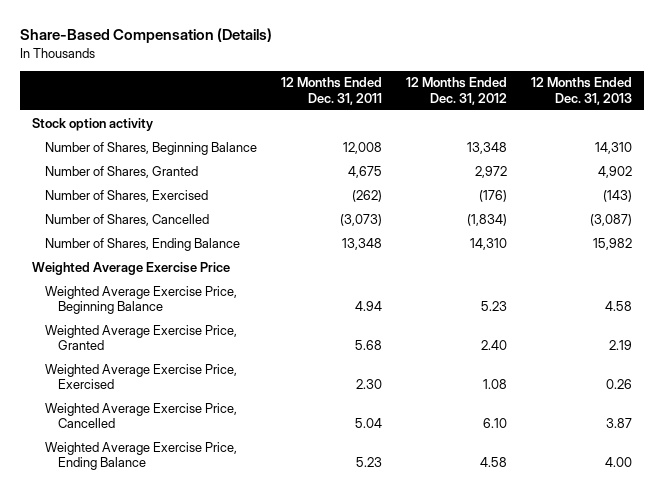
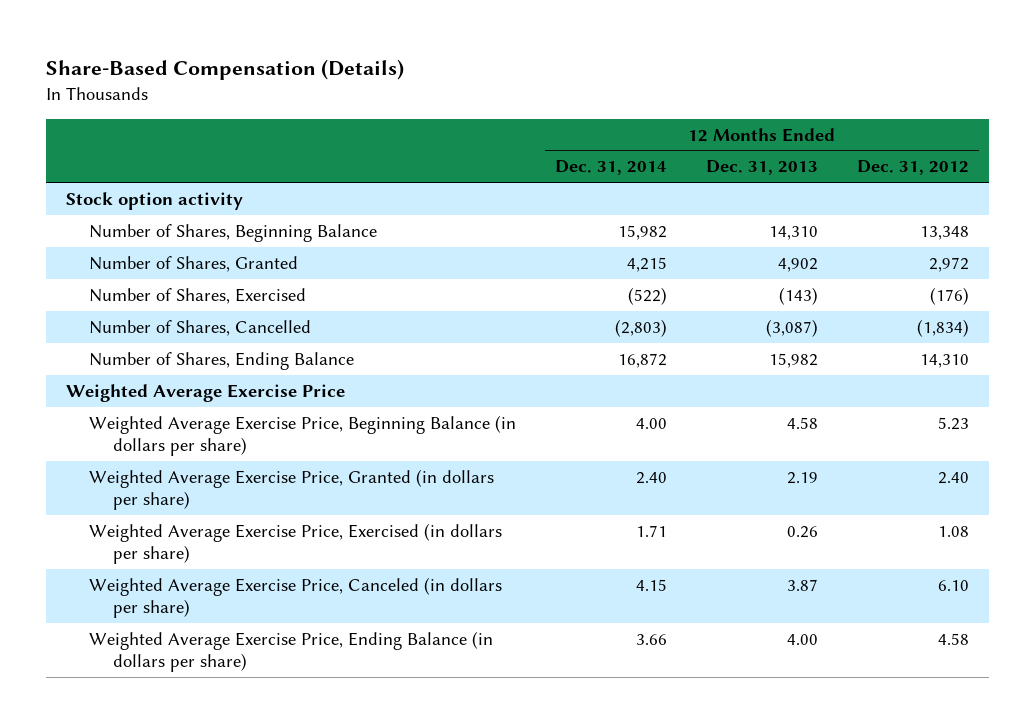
- | 12 Months Ended Dec. 31, 2011 | 12 Months Ended Dec. 31, 2012 | 12 Months Ended Dec. 31, 2013
+ | 12 Months Ended Dec. 31, 2014 | 12 Months Ended Dec. 31, 2013 | 12 Months Ended Dec. 31, 2012
- Weighted Average Exercise Price, Beginning Balance | 4.94 | 5.23 | 4.58
- Weighted Average Exercise Price, Granted | 5.68 | 2.40 | 2.19
- Weighted Average Exercise Price, Exercised | 2.30 | 1.08 | 0.26
- Weighted Average Exercise Price, Cancelled | 5.04 | 6.10 | 3.87
- Weighted Average Exercise Price, Ending Balance | 5.23 | 4.58 | 4.00
+ Weighted Average Exercise Price, Beginning Balance (in dollars per share) | 4.00 | 4.58 | 5.23
+ Weighted Average Exercise Price, Granted (in dollars per share) | 2.40 | 2.19 | 2.40
+ Weighted Average Exercise Price, Exercised (in dollars per share) | 1.71 | 0.26 | 1.08
+ Weighted Average Exercise Price, Canceled (in dollars per share) | 4.15 | 3.87 | 6.10
+ Weighted Average Exercise Price, Ending Balance (in dollars per share) | 3.66 | 4.00 | 4.58

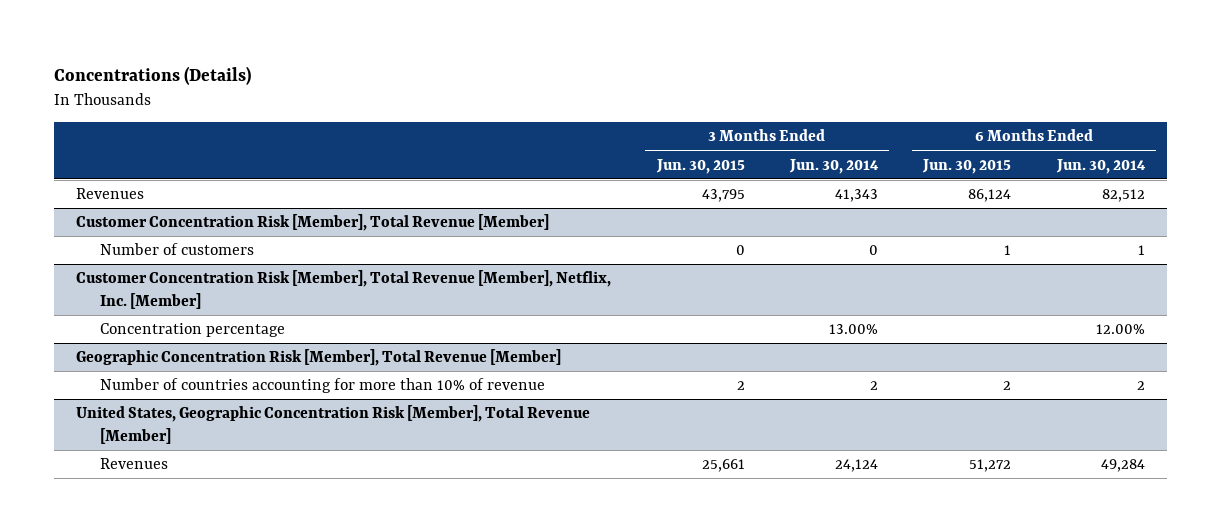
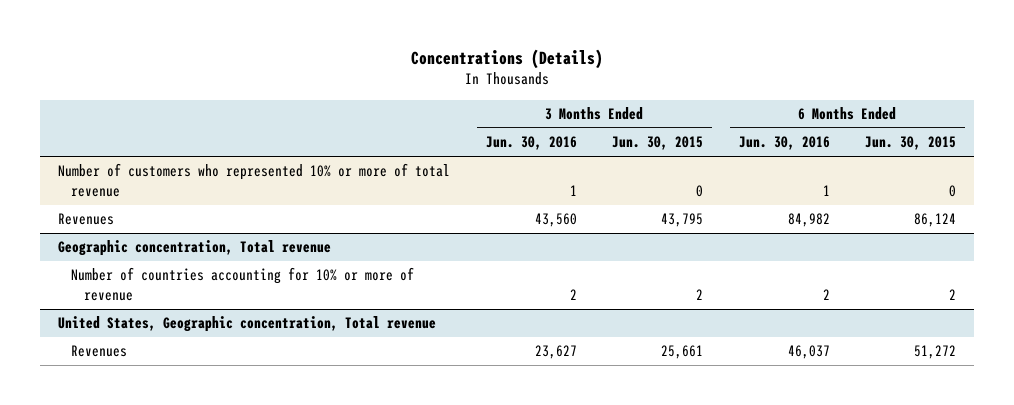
- | 3 Months Ended Jun. 30, 2015 | 3 Months Ended Jun. 30, 2014 | 6 Months Ended Jun. 30, 2015 | 6 Months Ended Jun. 30, 2014
+ | 3 Months Ended Jun. 30, 2016 | 3 Months Ended Jun. 30, 2015 | 6 Months Ended Jun. 30, 2016 | 6 Months Ended Jun. 30, 2015
+ Number of customers who represented 10% or more of total revenue | 1 | 0 | 1 | 0
- Customer Concentration Risk [Member], Total Revenue [Member]
- Number of customers | 0 | 0 | 1 | 1
- Customer Concentration Risk [Member], Total Revenue [Member], Netflix, Inc. [Member]
- Concentration percentage | | 13.00% | | 12.00%
- Geographic Concentration Risk [Member], Total Revenue [Member]
- Number of countries accounting for more than 10% of revenue | 2 | 2 | 2 | 2
- United States, Geographic Concentration Risk [Member], Total Revenue [Member]
+ Geographic concentration, Total revenue
+ Number of countries accounting for 10% or more of revenue | 2 | 2 | 2 | 2
+ United States, Geographic concentration, Total revenue

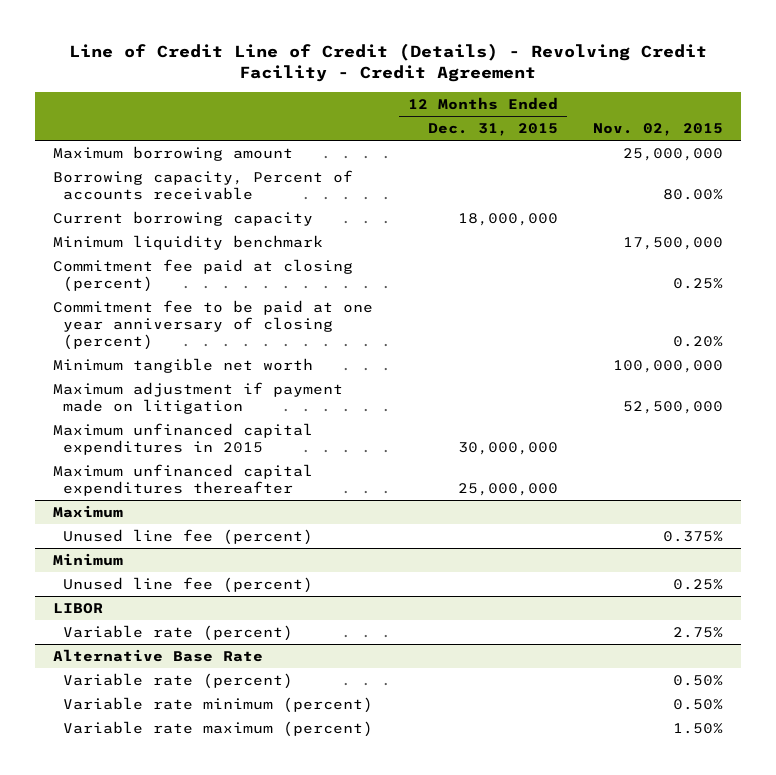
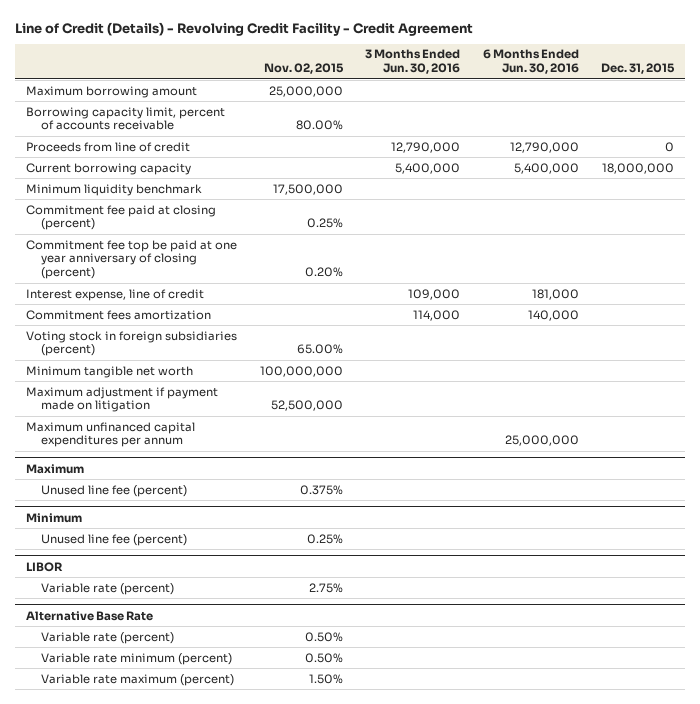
- Line of Credit Line of Credit (Details) - Revolving Credit Facility - Credit Agreement
+ Line of Credit (Details) - Revolving Credit Facility - Credit Agreement
- | 12 Months Ended Dec. 31, 2015 | Nov. 02, 2015
+ | Nov. 02, 2015 | 3 Months Ended Jun. 30, 2016 | 6 Months Ended Jun. 30, 2016 | Dec. 31, 2015
- Borrowing capacity, Percent of accounts receivable | | 80.00%
+ Borrowing capacity limit, percent of accounts receivable | 80.00% | | |
+ Proceeds from line of credit | | 12,790,000 | 12,790,000 | 0
- Commitment fee to be paid at one year anniversary of closing (percent) | | 0.20%
+ Commitment fee top be paid at one year anniversary of closing (percent) | 0.20% | | |
+ Interest expense, line of credit | | 109,000 | 181,000 |
+ Commitment fees amortization | | 114,000 | 140,000 |
+ Voting stock in foreign subsidiaries (percent) | 65.00% | | |
- Maximum unfinanced capital expenditures in 2015 | 30,000,000 |
- Maximum unfinanced capital expenditures thereafter | 25,000,000 |
+ Maximum unfinanced capital expenditures per annum | | | 25,000,000 |

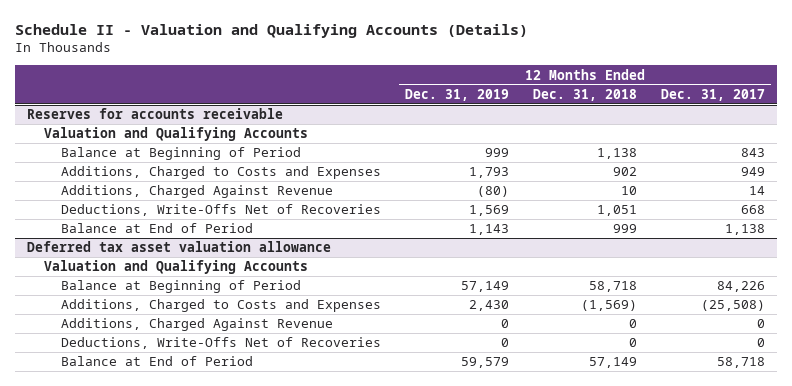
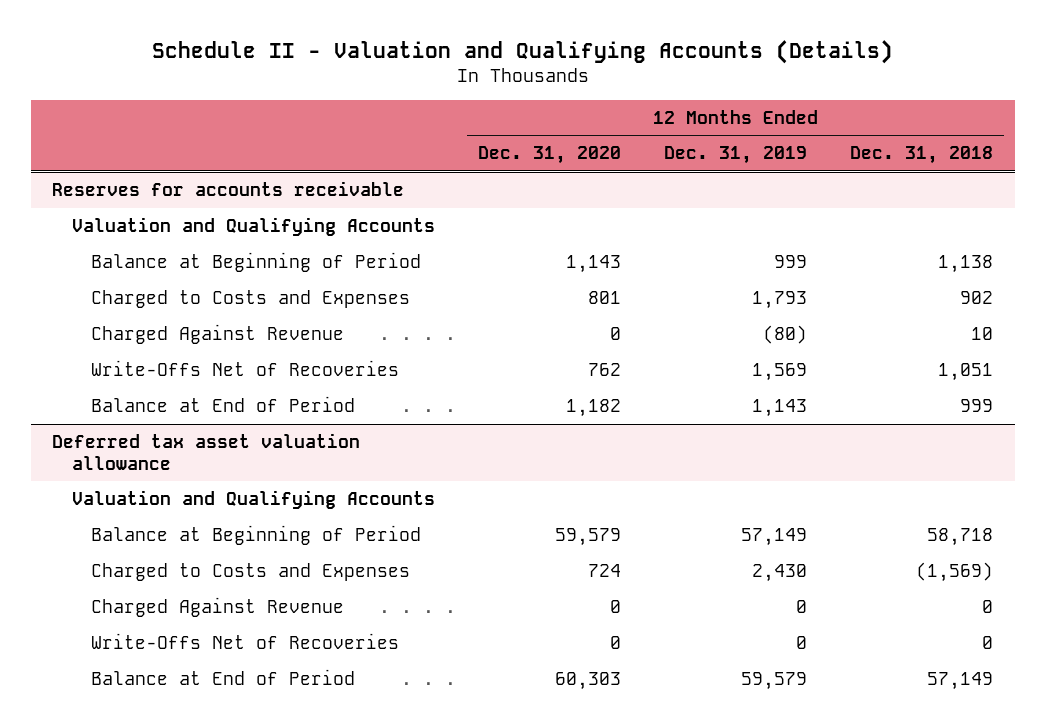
- | 12 Months Ended Dec. 31, 2019 | 12 Months Ended Dec. 31, 2018 | 12 Months Ended Dec. 31, 2017
+ | 12 Months Ended Dec. 31, 2020 | 12 Months Ended Dec. 31, 2019 | 12 Months Ended Dec. 31, 2018
@ Reserves for accounts receivable
- Additions, Charged to Costs and Expenses | 1,793 | 902 | 949
- Additions, Charged Against Revenue | (80) | 10 | 14
- Deductions, Write-Offs Net of Recoveries | 1,569 | 1,051 | 668
+ Charged to Costs and Expenses | 801 | 1,793 | 902
+ Charged Against Revenue | 0 | (80) | 10
+ Write-Offs Net of Recoveries | 762 | 1,569 | 1,051
@ Deferred tax asset valuation allowance
- Additions, Charged to Costs and Expenses | 2,430 | (1,569) | (25,508)
- Additions, Charged Against Revenue | 0 | 0 | 0
- Deductions, Write-Offs Net of Recoveries | 0 | 0 | 0
+ Charged to Costs and Expenses | 724 | 2,430 | (1,569)
+ Charged Against Revenue | 0 | 0 | 0
+ Write-Offs Net of Recoveries | 0 | 0 | 0

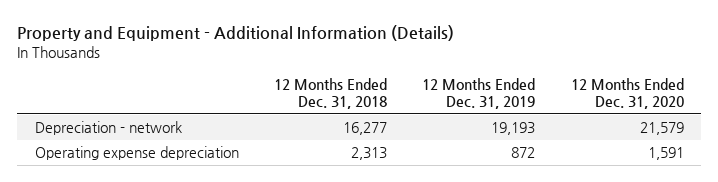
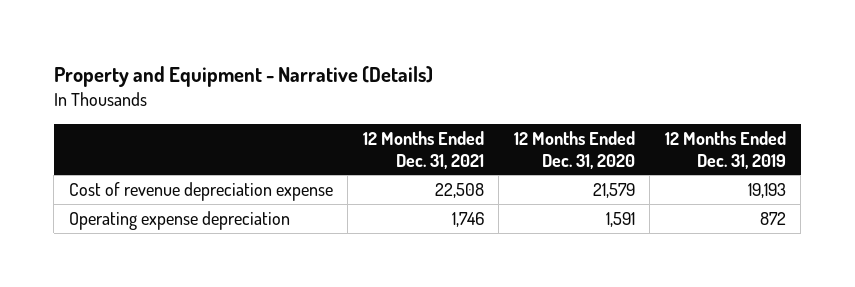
- Property and Equipment - Additional Information (Details)
+ Property and Equipment - Narrative (Details)
- | 12 Months Ended Dec. 31, 2018 | 12 Months Ended Dec. 31, 2019 | 12 Months Ended Dec. 31, 2020
+ | 12 Months Ended Dec. 31, 2021 | 12 Months Ended Dec. 31, 2020 | 12 Months Ended Dec. 31, 2019
- Depreciation - network | 16,277 | 19,193 | 21,579
+ Cost of revenue depreciation expense | 22,508 | 21,579 | 19,193

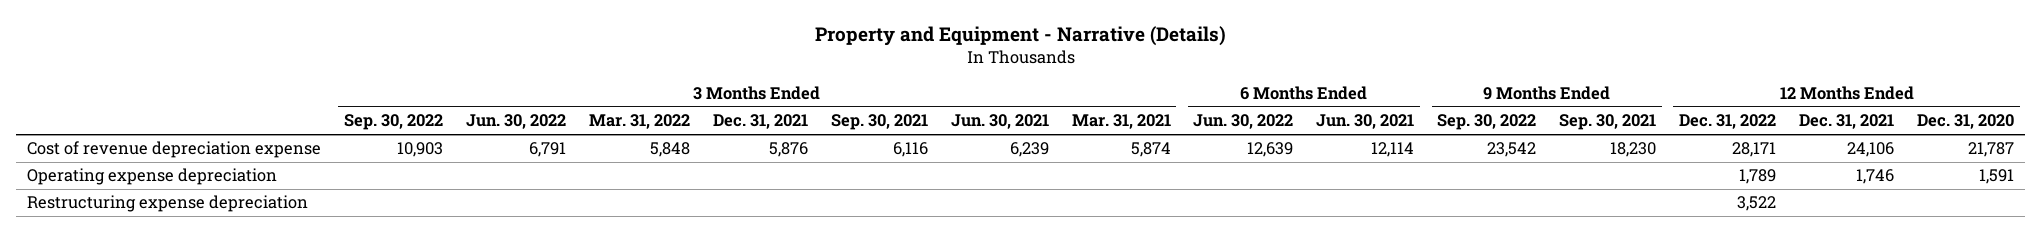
- | 12 Months Ended Dec. 31, 2021 | 12 Months Ended Dec. 31, 2020 | 12 Months Ended Dec. 31, 2019
+ | 3 Months Ended Sep. 30, 2022 | 3 Months Ended Jun. 30, 2022 | 3 Months Ended Mar. 31, 2022 | 3 Months Ended Dec. 31, 2021 | 3 Months Ended Sep. 30, 2021 | 3 Months Ended Jun. 30, 2021 | 3 Months Ended Mar. 31, 2021 | 6 Months Ended Jun. 30, 2022 | 6 Months Ended Jun. 30, 2021 | 9 Months Ended Sep. 30, 2022 | 9 Months Ended Sep. 30, 2021 | 12 Months Ended Dec. 31, 2022 | 12 Months Ended Dec. 31, 2021 | 12 Months Ended Dec. 31, 2020
- Cost of revenue depreciation expense | 22,508 | 21,579 | 19,193
+ Cost of revenue depreciation expense | 10,903 | 6,791 | 5,848 | 5,876 | 6,116 | 6,239 | 5,874 | 12,639 | 12,114 | 23,542 | 18,230 | 28,171 | 24,106 | 21,787
+ Restructuring expense depreciation | | | | | | | | | | | | 3,522 | |

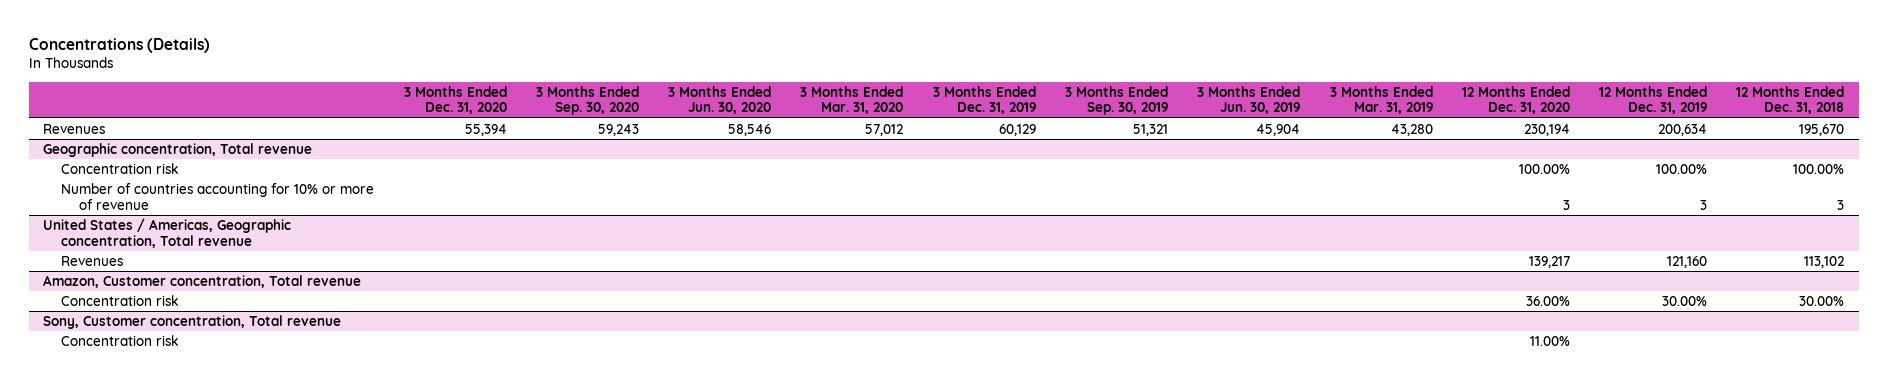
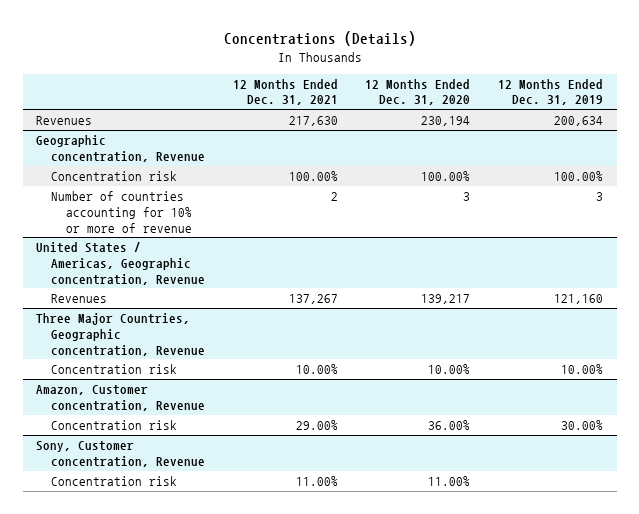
- | 3 Months Ended Dec. 31, 2020 | 3 Months Ended Sep. 30, 2020 | 3 Months Ended Jun. 30, 2020 | 3 Months Ended Mar. 31, 2020 | 3 Months Ended Dec. 31, 2019 | 3 Months Ended Sep. 30, 2019 | 3 Months Ended Jun. 30, 2019 | 3 Months Ended Mar. 31, 2019 | 12 Months Ended Dec. 31, 2020 | 12 Months Ended Dec. 31, 2019 | 12 Months Ended Dec. 31, 2018
+ | 12 Months Ended Dec. 31, 2021 | 12 Months Ended Dec. 31, 2020 | 12 Months Ended Dec. 31, 2019
- Geographic concentration, Total revenue
+ Geographic concentration, Revenue
- United States / Americas, Geographic concentration, Total revenue
+ United States / Americas, Geographic concentration, Revenue
- Amazon, Customer concentration, Total revenue
+ Three Major Countries, Geographic concentration, Revenue
+ Concentration risk | 10.00% | 10.00% | 10.00%
+ Amazon, Customer concentration, Revenue
- Sony, Customer concentration, Total revenue
+ Sony, Customer concentration, Revenue

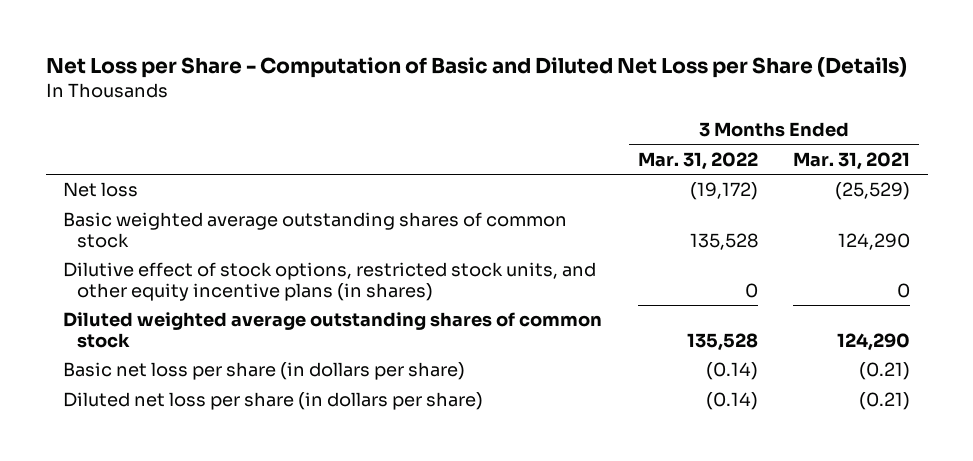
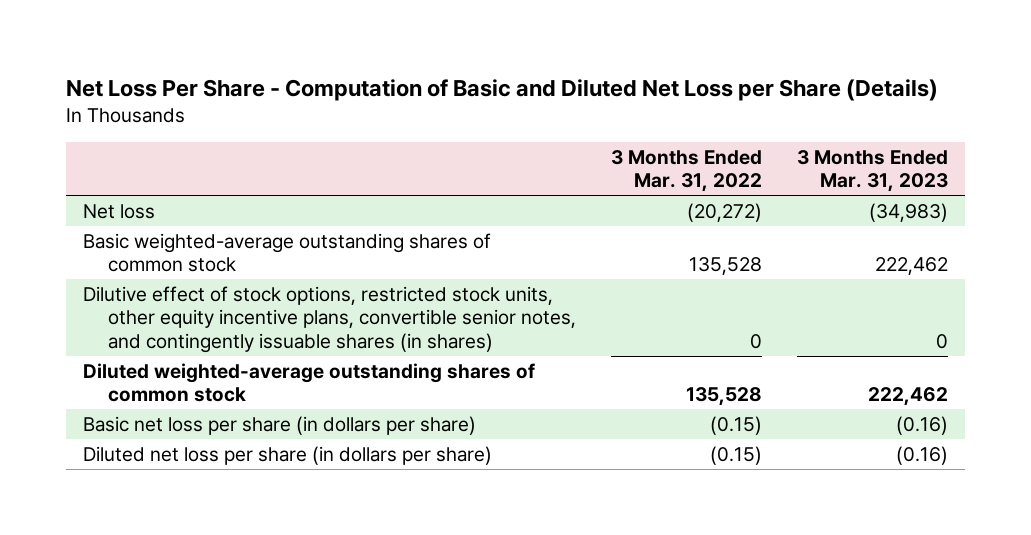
- Net Loss per Share - Computation of Basic and Diluted Net Loss per Share (Details)
+ Net Loss Per Share - Computation of Basic and Diluted Net Loss per Share (Details)
- | 3 Months Ended Mar. 31, 2022 | 3 Months Ended Mar. 31, 2021
+ | 3 Months Ended Mar. 31, 2022 | 3 Months Ended Mar. 31, 2023
- Net loss | (19,172) | (25,529)
- Basic weighted average outstanding shares of common stock | 135,528 | 124,290
- Dilutive effect of stock options, restricted stock units, and other equity incentive plans (in shares) | 0 | 0
- Diluted weighted average outstanding shares of common stock | 135,528 | 124,290
- Basic net loss per share (in dollars per share) | (0.14) | (0.21)
- Diluted net loss per share (in dollars per share) | (0.14) | (0.21)
+ Net loss | (20,272) | (34,983)
+ Basic weighted-average outstanding shares of common stock | 135,528 | 222,462
+ Dilutive effect of stock options, restricted stock units, other equity incentive plans, convertible senior notes, and contingently issuable shares (in shares) | 0 | 0
+ Diluted weighted-average outstanding shares of common stock | 135,528 | 222,462
+ Basic net loss per share (in dollars per share) | (0.15) | (0.16)
+ Diluted net loss per share (in dollars per share) | (0.15) | (0.16)

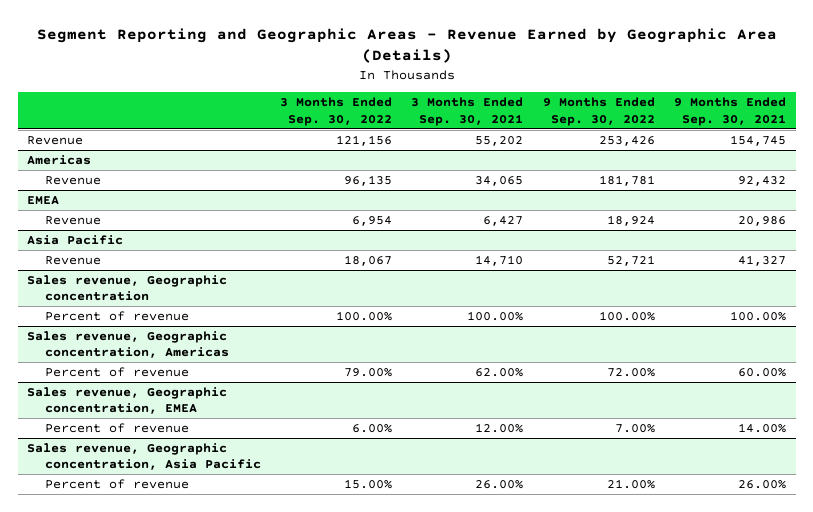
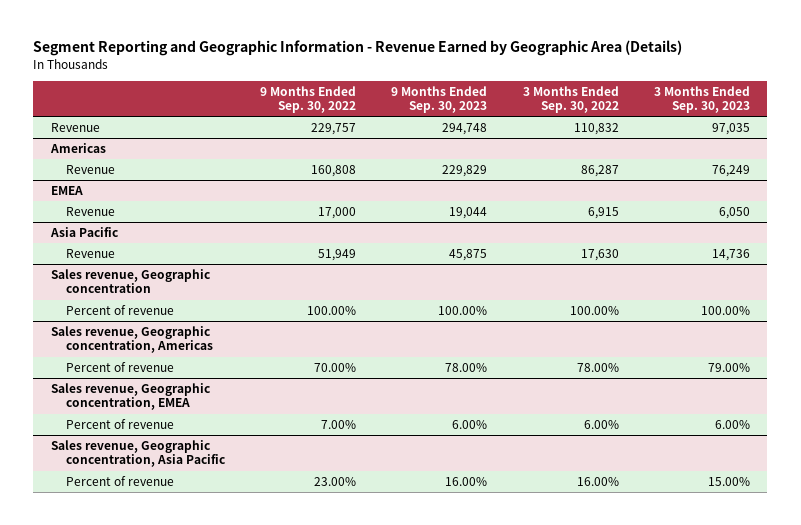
- Segment Reporting and Geographic Areas - Revenue Earned by Geographic Area (Details)
+ Segment Reporting and Geographic Information - Revenue Earned by Geographic Area (Details)
- | 3 Months Ended Sep. 30, 2022 | 3 Months Ended Sep. 30, 2021 | 9 Months Ended Sep. 30, 2022 | 9 Months Ended Sep. 30, 2021
+ | 9 Months Ended Sep. 30, 2022 | 9 Months Ended Sep. 30, 2023 | 3 Months Ended Sep. 30, 2022 | 3 Months Ended Sep. 30, 2023
- Revenue | 121,156 | 55,202 | 253,426 | 154,745
+ Revenue | 229,757 | 294,748 | 110,832 | 97,035
@ Americas
- Revenue | 96,135 | 34,065 | 181,781 | 92,432
+ Revenue | 160,808 | 229,829 | 86,287 | 76,249
@ EMEA
- Revenue | 6,954 | 6,427 | 18,924 | 20,986
+ Revenue | 17,000 | 19,044 | 6,915 | 6,050
@ Asia Pacific
- Revenue | 18,067 | 14,710 | 52,721 | 41,327
+ Revenue | 51,949 | 45,875 | 17,630 | 14,736
@ Sales revenue, Geographic concentration, Americas
- Percent of revenue | 79.00% | 62.00% | 72.00% | 60.00%
+ Percent of revenue | 70.00% | 78.00% | 78.00% | 79.00%
@ Sales revenue, Geographic concentration, Asia Pacific
- Percent of revenue | 15.00% | 26.00% | 21.00% | 26.00%
+ Percent of revenue | 23.00% | 16.00% | 16.00% | 15.00%

